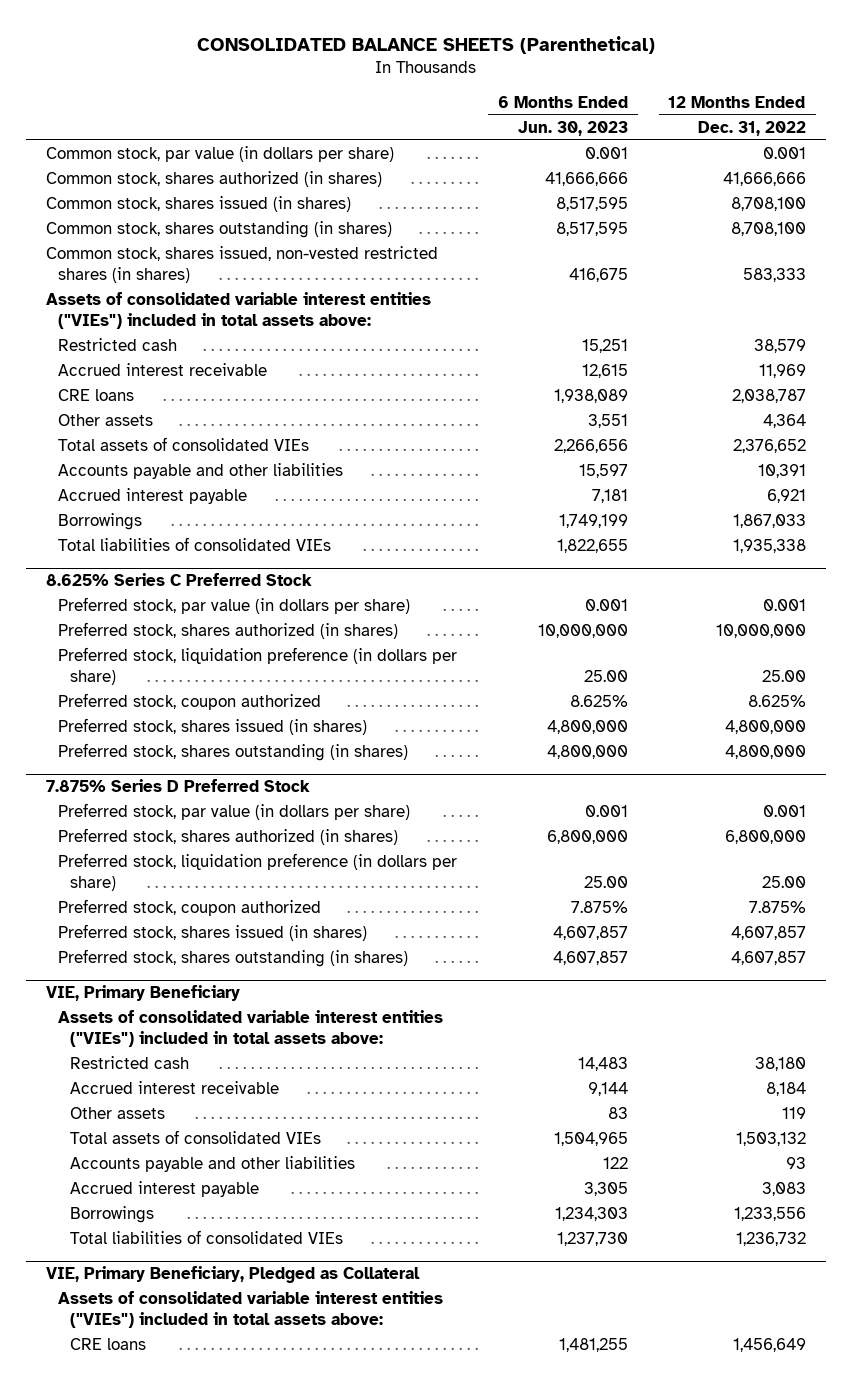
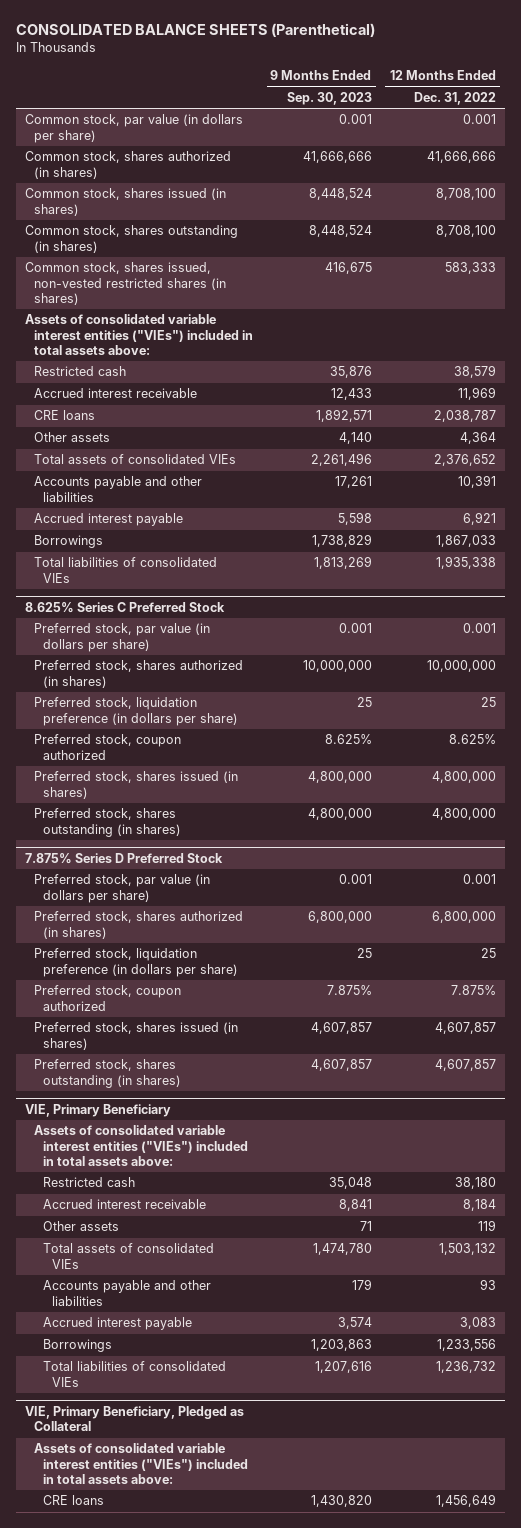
- | 6 Months Ended Jun. 30, 2023 | 12 Months Ended Dec. 31, 2022
+ | 9 Months Ended Sep. 30, 2023 | 12 Months Ended Dec. 31, 2022
@ 8.625% Series C Preferred Stock
- Preferred stock, liquidation preference (in dollars per share) | 25.00 | 25.00
+ Preferred stock, liquidation preference (in dollars per share) | 25 | 25
@ 7.875% Series D Preferred Stock
- Preferred stock, liquidation preference (in dollars per share) | 25.00 | 25.00
+ Preferred stock, liquidation preference (in dollars per share) | 25 | 25

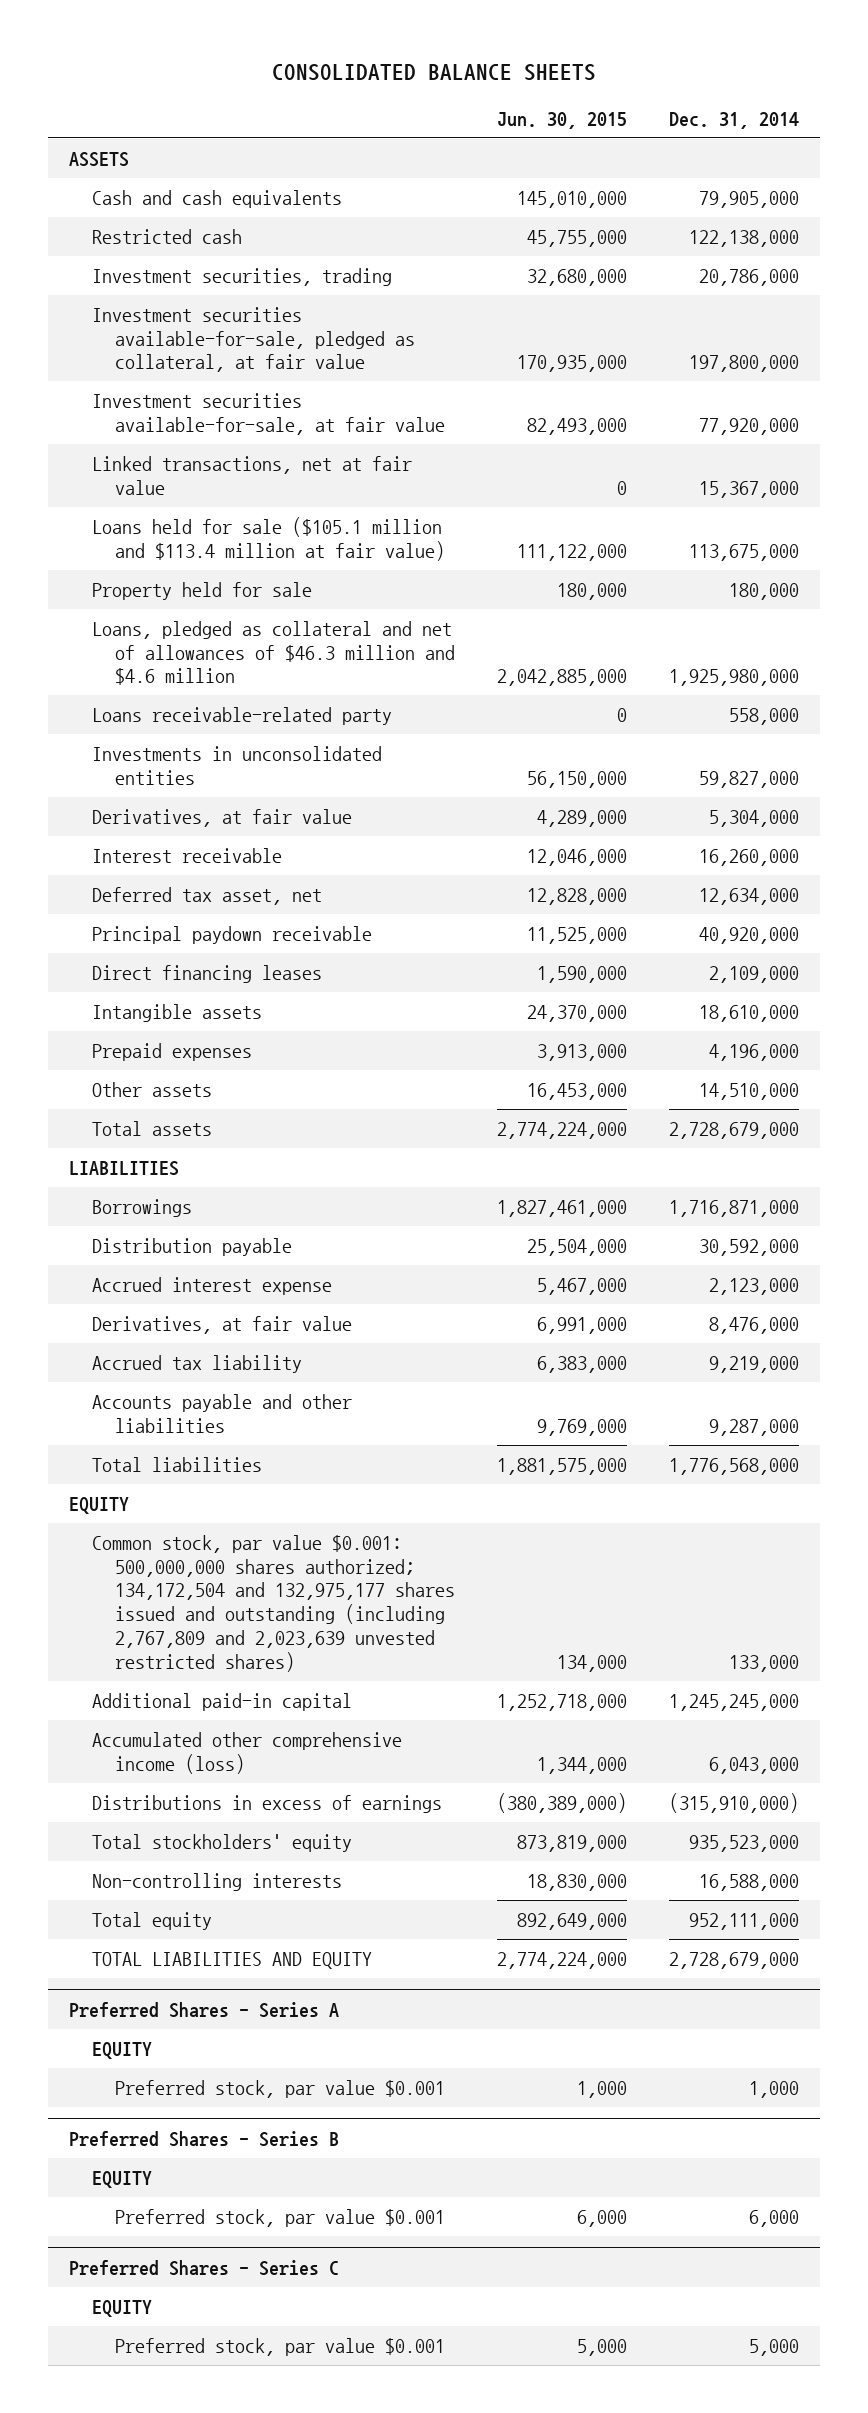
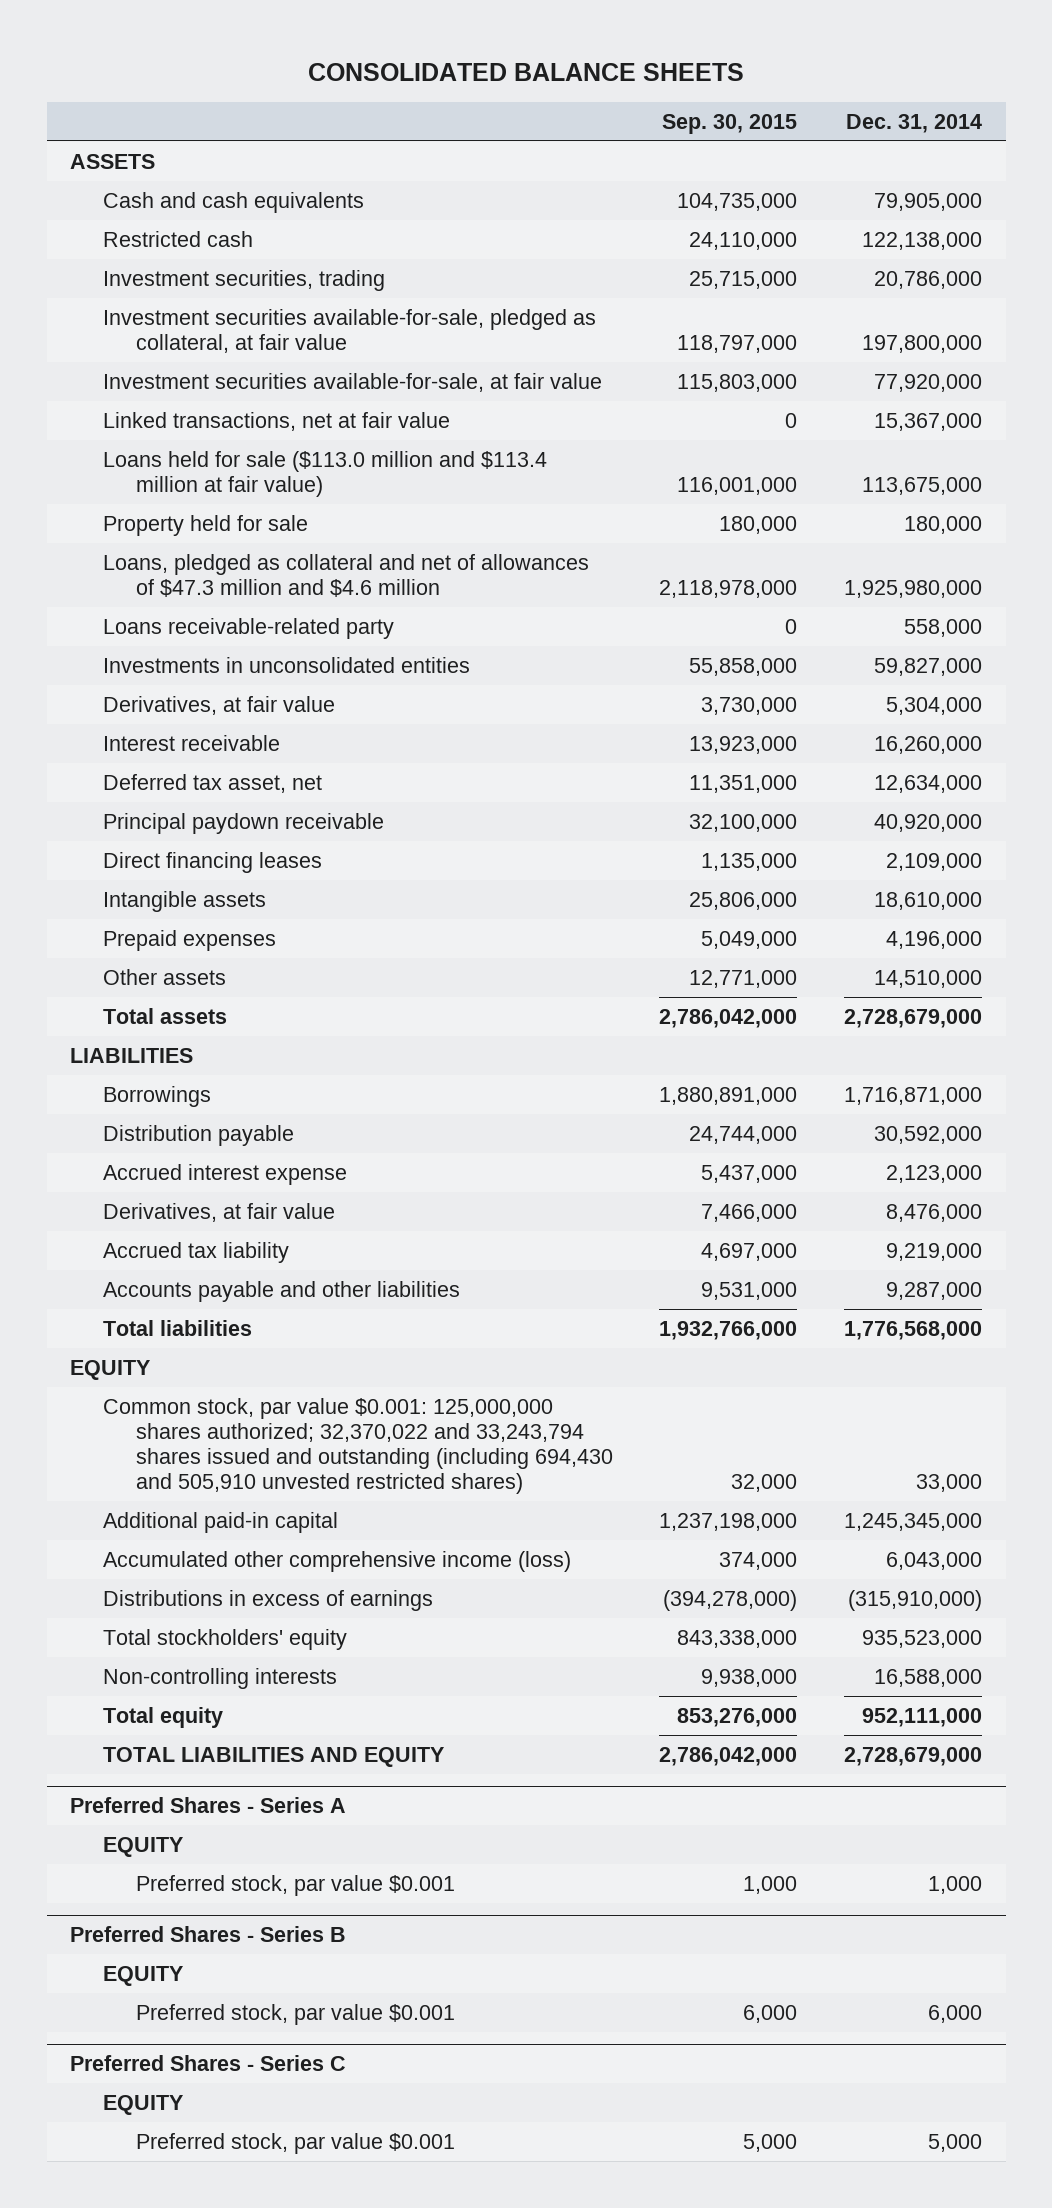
- | Jun. 30, 2015 | Dec. 31, 2014
+ | Sep. 30, 2015 | Dec. 31, 2014
- Loans held for sale ($105.1 million and $113.4 million at fair value) | 111,122,000 | 113,675,000
+ Loans held for sale ($113.0 million and $113.4 million at fair value) | 116,001,000 | 113,675,000
- Loans, pledged as collateral and net of allowances of $46.3 million and $4.6 million | 2,042,885,000 | 1,925,980,000
+ Loans, pledged as collateral and net of allowances of $47.3 million and $4.6 million | 2,118,978,000 | 1,925,980,000
- Common stock, par value $0.001: 500,000,000 shares authorized; 134,172,504 and 132,975,177 shares issued and outstanding (including 2,767,809 and 2,023,639 unvested restricted shares) | 134,000 | 133,000
- Additional paid-in capital | 1,252,718,000 | 1,245,245,000
+ Common stock, par value $0.001: 125,000,000 shares authorized; 32,370,022 and 33,243,794 shares issued and outstanding (including 694,430 and 505,910 unvested restricted shares) | 32,000 | 33,000
+ Additional paid-in capital | 1,237,198,000 | 1,245,345,000

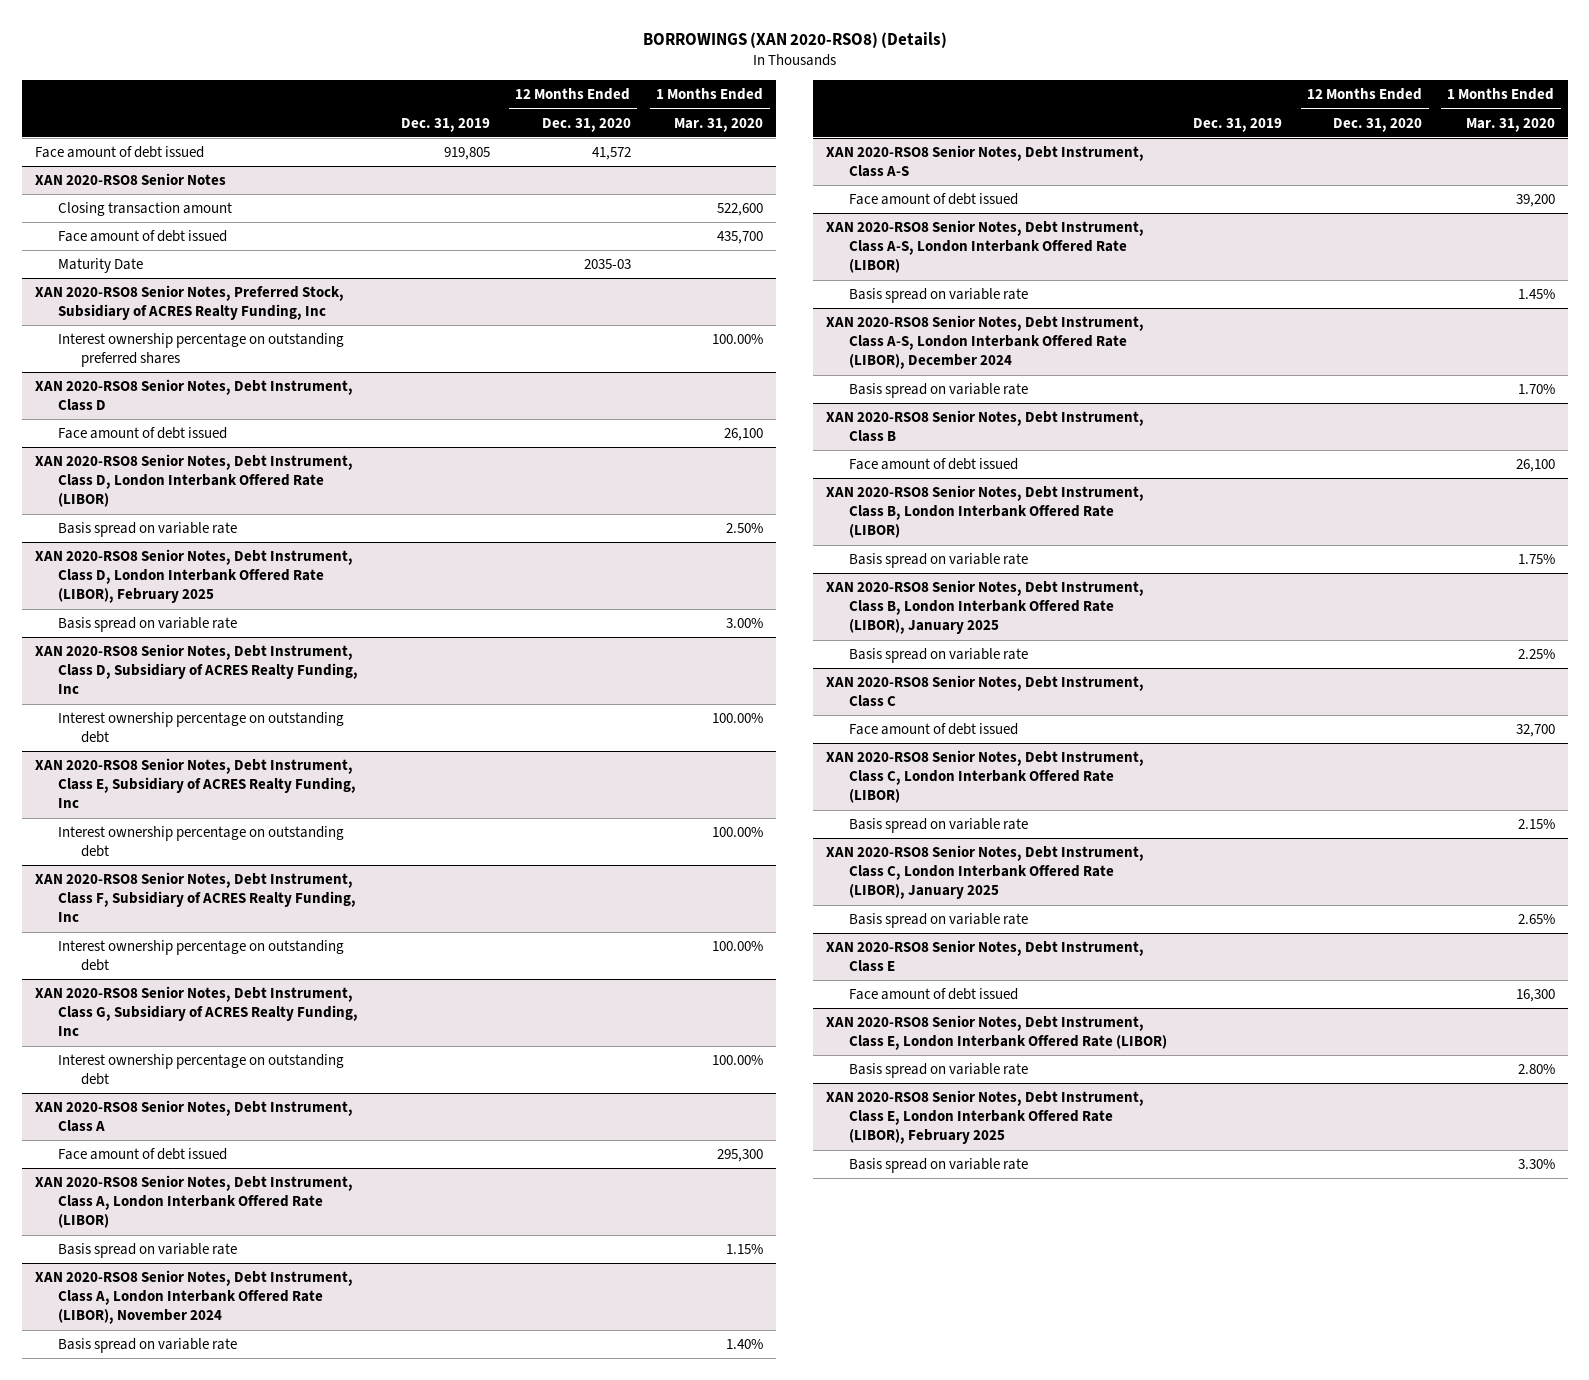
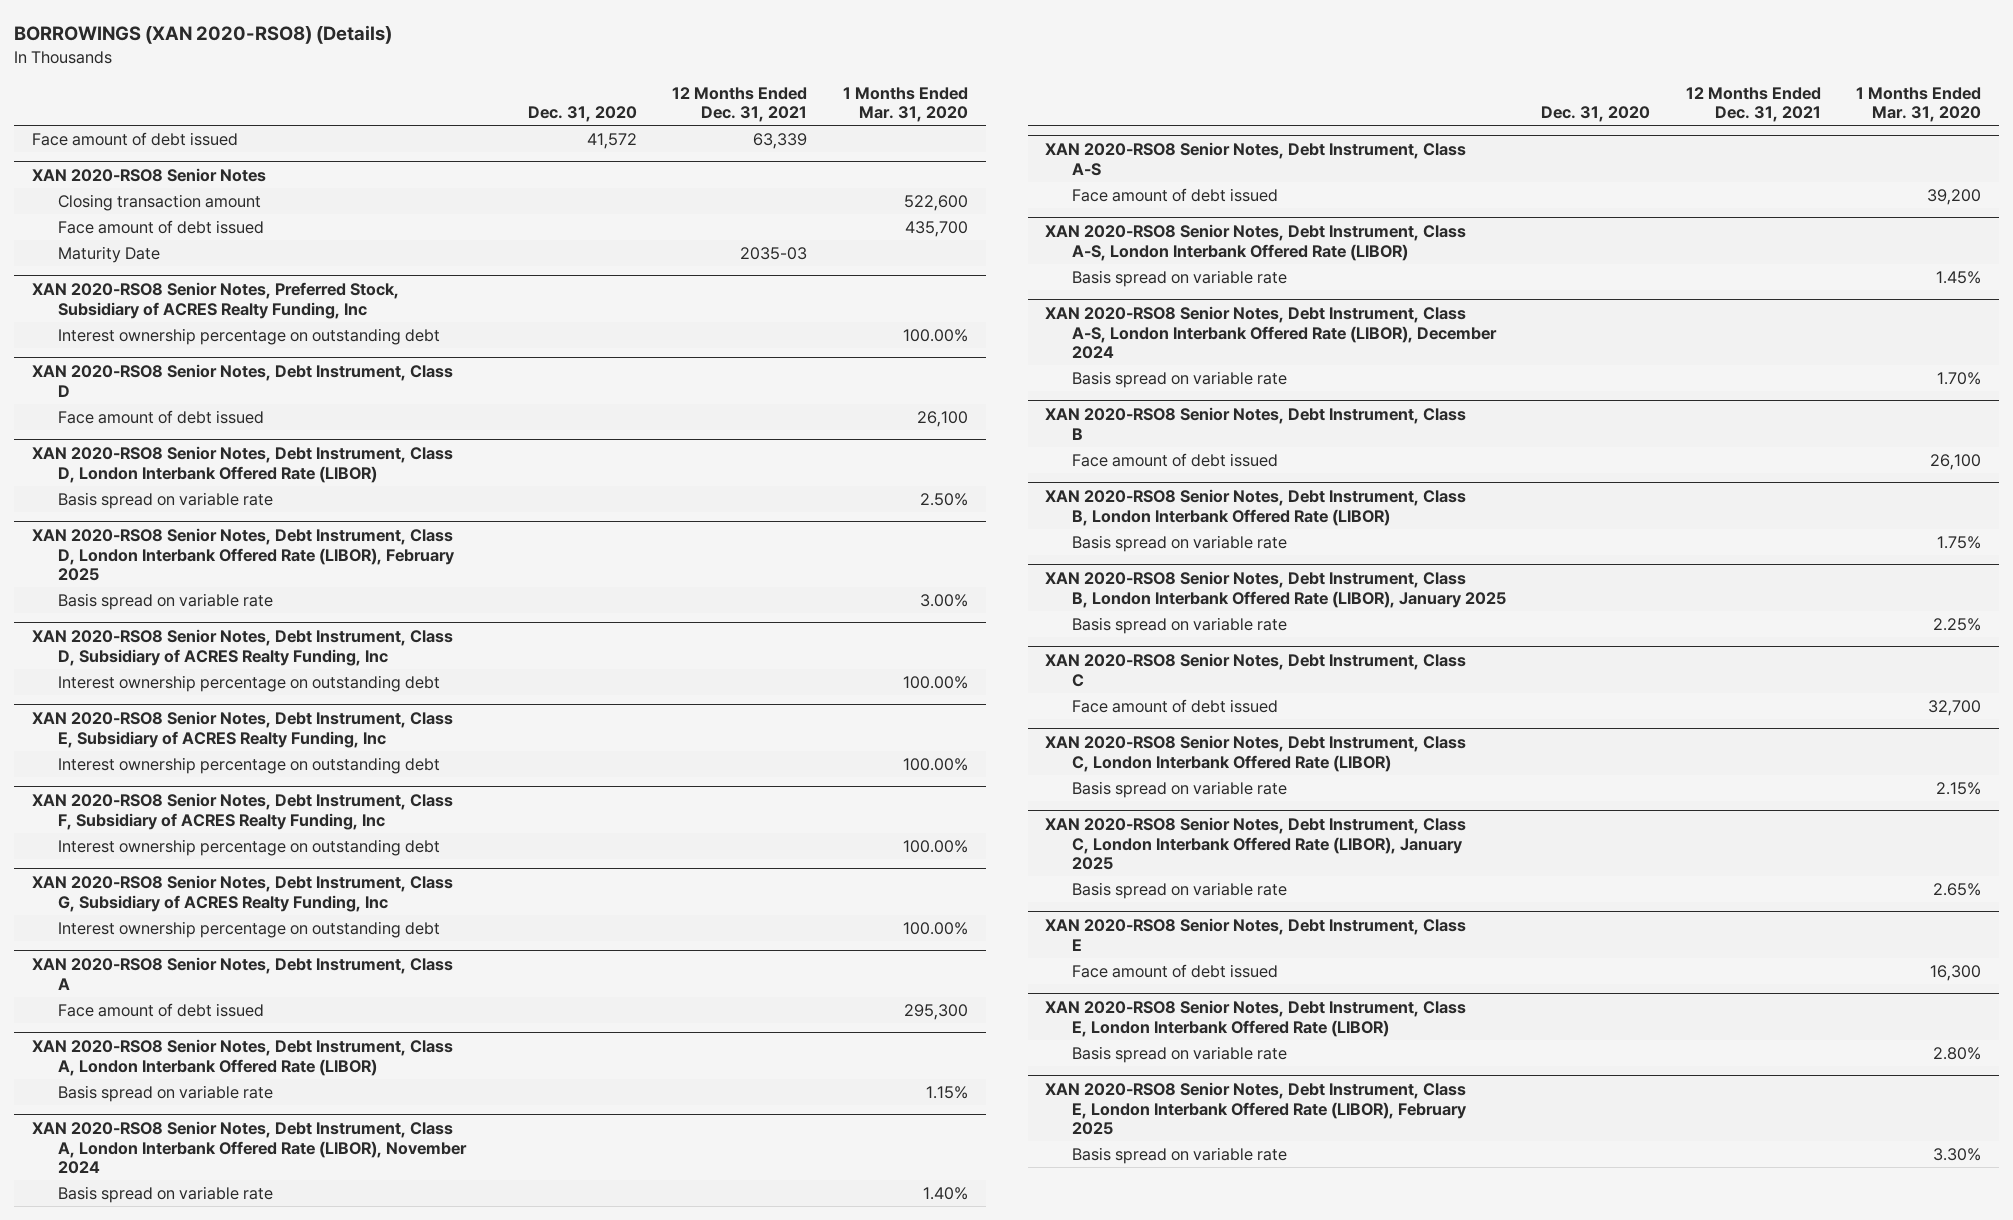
- | Dec. 31, 2019 | 12 Months Ended Dec. 31, 2020 | 1 Months Ended Mar. 31, 2020
+ | Dec. 31, 2020 | 12 Months Ended Dec. 31, 2021 | 1 Months Ended Mar. 31, 2020
@ XAN 2020-RSO8 Senior Notes, Preferred Stock, Subsidiary of ACRES Realty Funding, Inc
- Interest ownership percentage on outstanding preferred shares | | | 100.00%
+ Interest ownership percentage on outstanding debt | | | 100.00%

